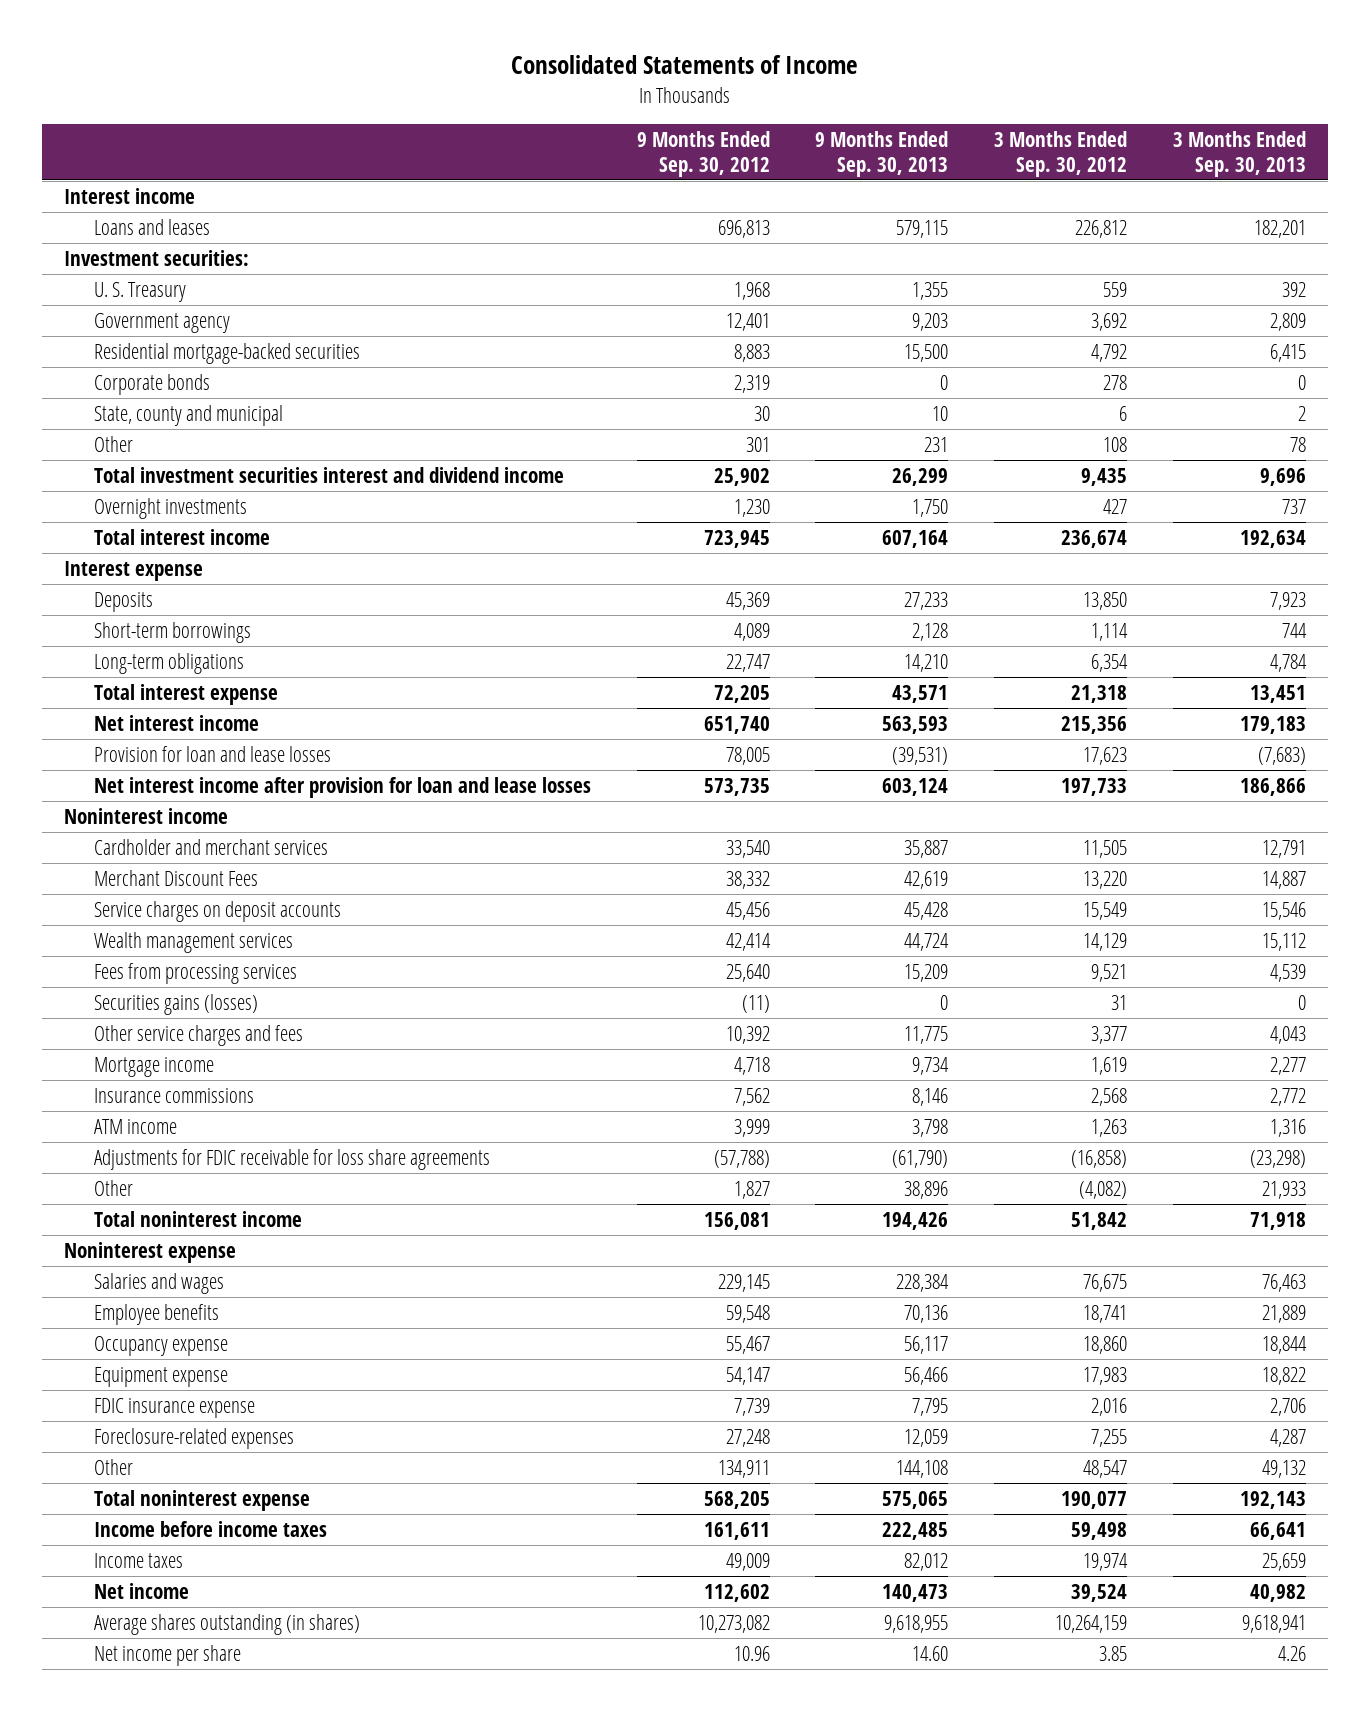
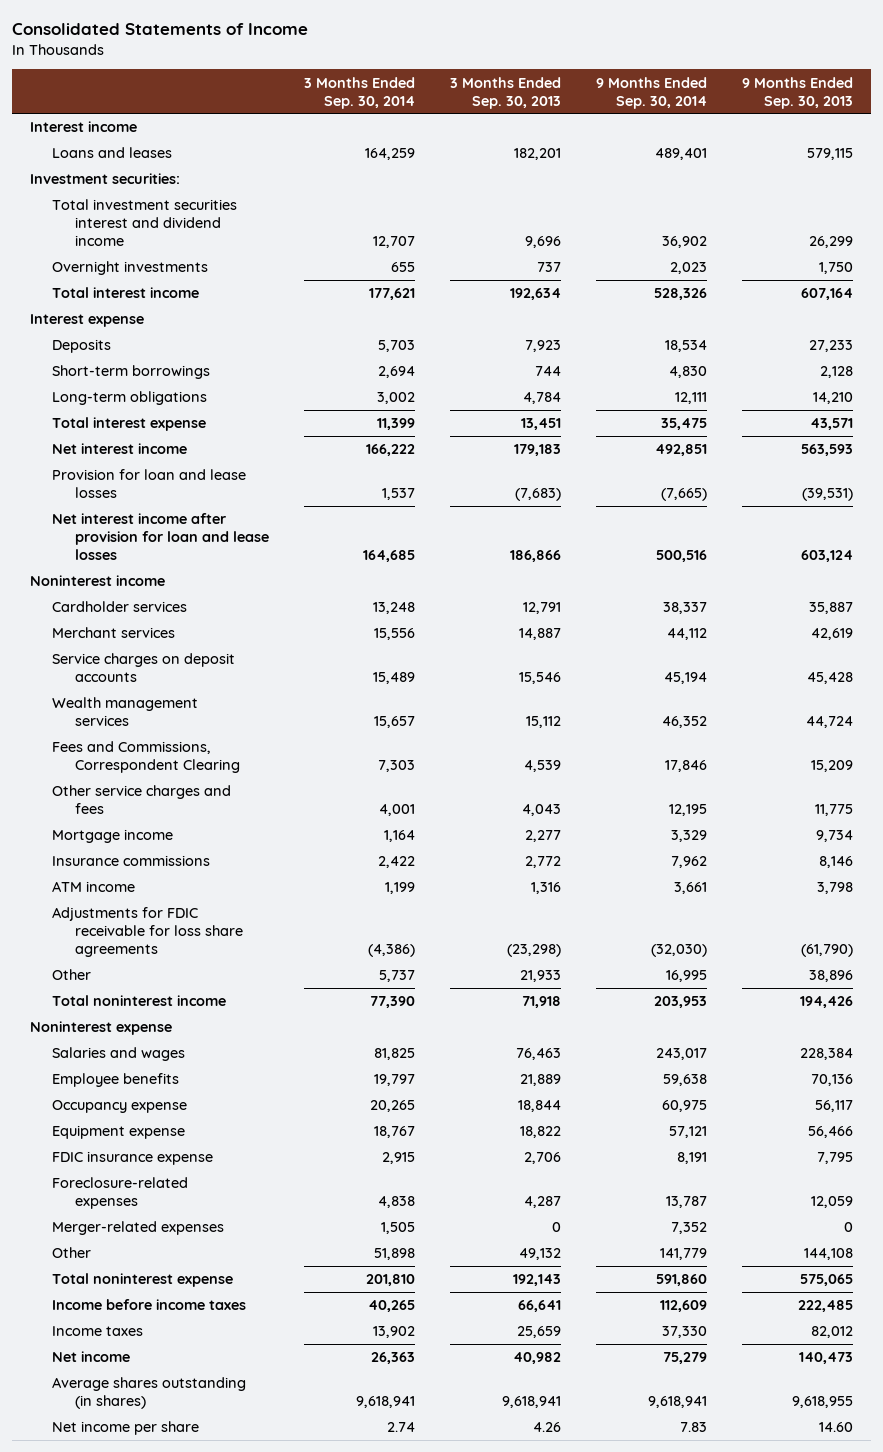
- | 9 Months Ended Sep. 30, 2012 | 9 Months Ended Sep. 30, 2013 | 3 Months Ended Sep. 30, 2012 | 3 Months Ended Sep. 30, 2013
+ | 3 Months Ended Sep. 30, 2014 | 3 Months Ended Sep. 30, 2013 | 9 Months Ended Sep. 30, 2014 | 9 Months Ended Sep. 30, 2013
- U. S. Treasury | 1,968 | 1,355 | 559 | 392
- Government agency | 12,401 | 9,203 | 3,692 | 2,809
- Residential mortgage-backed securities | 8,883 | 15,500 | 4,792 | 6,415
- Corporate bonds | 2,319 | 0 | 278 | 0
- State, county and municipal | 30 | 10 | 6 | 2
- Other | 301 | 231 | 108 | 78
- Cardholder and merchant services | 33,540 | 35,887 | 11,505 | 12,791
- Merchant Discount Fees | 38,332 | 42,619 | 13,220 | 14,887
+ Cardholder services | 13,248 | 12,791 | 38,337 | 35,887
+ Merchant services | 15,556 | 14,887 | 44,112 | 42,619
- Fees from processing services | 25,640 | 15,209 | 9,521 | 4,539
- Securities gains (losses) | (11) | 0 | 31 | 0
+ Fees and Commissions, Correspondent Clearing | 7,303 | 4,539 | 17,846 | 15,209
+ Merger-related expenses | 1,505 | 0 | 7,352 | 0

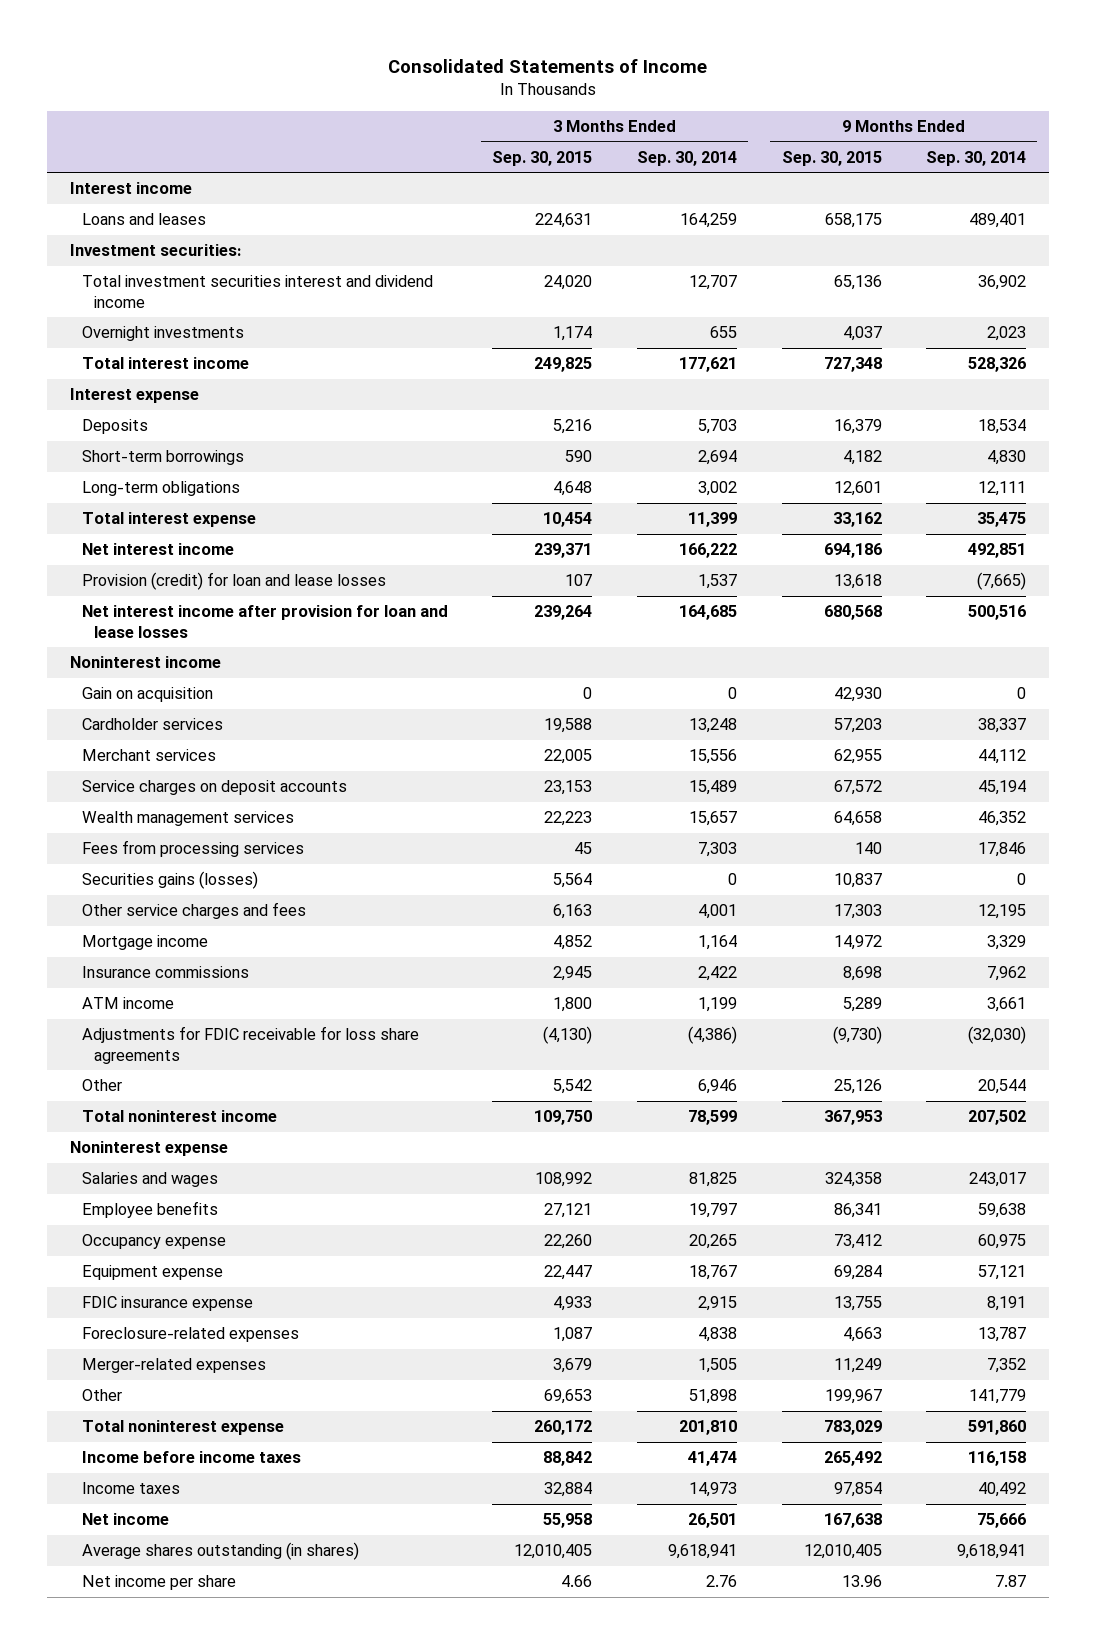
- | 3 Months Ended Sep. 30, 2014 | 3 Months Ended Sep. 30, 2013 | 9 Months Ended Sep. 30, 2014 | 9 Months Ended Sep. 30, 2013
+ | 3 Months Ended Sep. 30, 2015 | 3 Months Ended Sep. 30, 2014 | 9 Months Ended Sep. 30, 2015 | 9 Months Ended Sep. 30, 2014
- Provision for loan and lease losses | 1,537 | (7,683) | (7,665) | (39,531)
+ Provision (credit) for loan and lease losses | 107 | 1,537 | 13,618 | (7,665)
+ Gain on acquisition | 0 | 0 | 42,930 | 0
- Fees and Commissions, Correspondent Clearing | 7,303 | 4,539 | 17,846 | 15,209
+ Fees from processing services | 45 | 7,303 | 140 | 17,846
+ Securities gains (losses) | 5,564 | 0 | 10,837 | 0
- Other | 5,737 | 21,933 | 16,995 | 38,896
- Total noninterest income | 77,390 | 71,918 | 203,953 | 194,426
+ Other | 5,542 | 6,946 | 25,126 | 20,544
+ Total noninterest income | 109,750 | 78,599 | 367,953 | 207,502
- Income before income taxes | 40,265 | 66,641 | 112,609 | 222,485
- Income taxes | 13,902 | 25,659 | 37,330 | 82,012
- Net income | 26,363 | 40,982 | 75,279 | 140,473
+ Income before income taxes | 88,842 | 41,474 | 265,492 | 116,158
+ Income taxes | 32,884 | 14,973 | 97,854 | 40,492
+ Net income | 55,958 | 26,501 | 167,638 | 75,666
- Net income per share | 2.74 | 4.26 | 7.83 | 14.60
+ Net income per share | 4.66 | 2.76 | 13.96 | 7.87

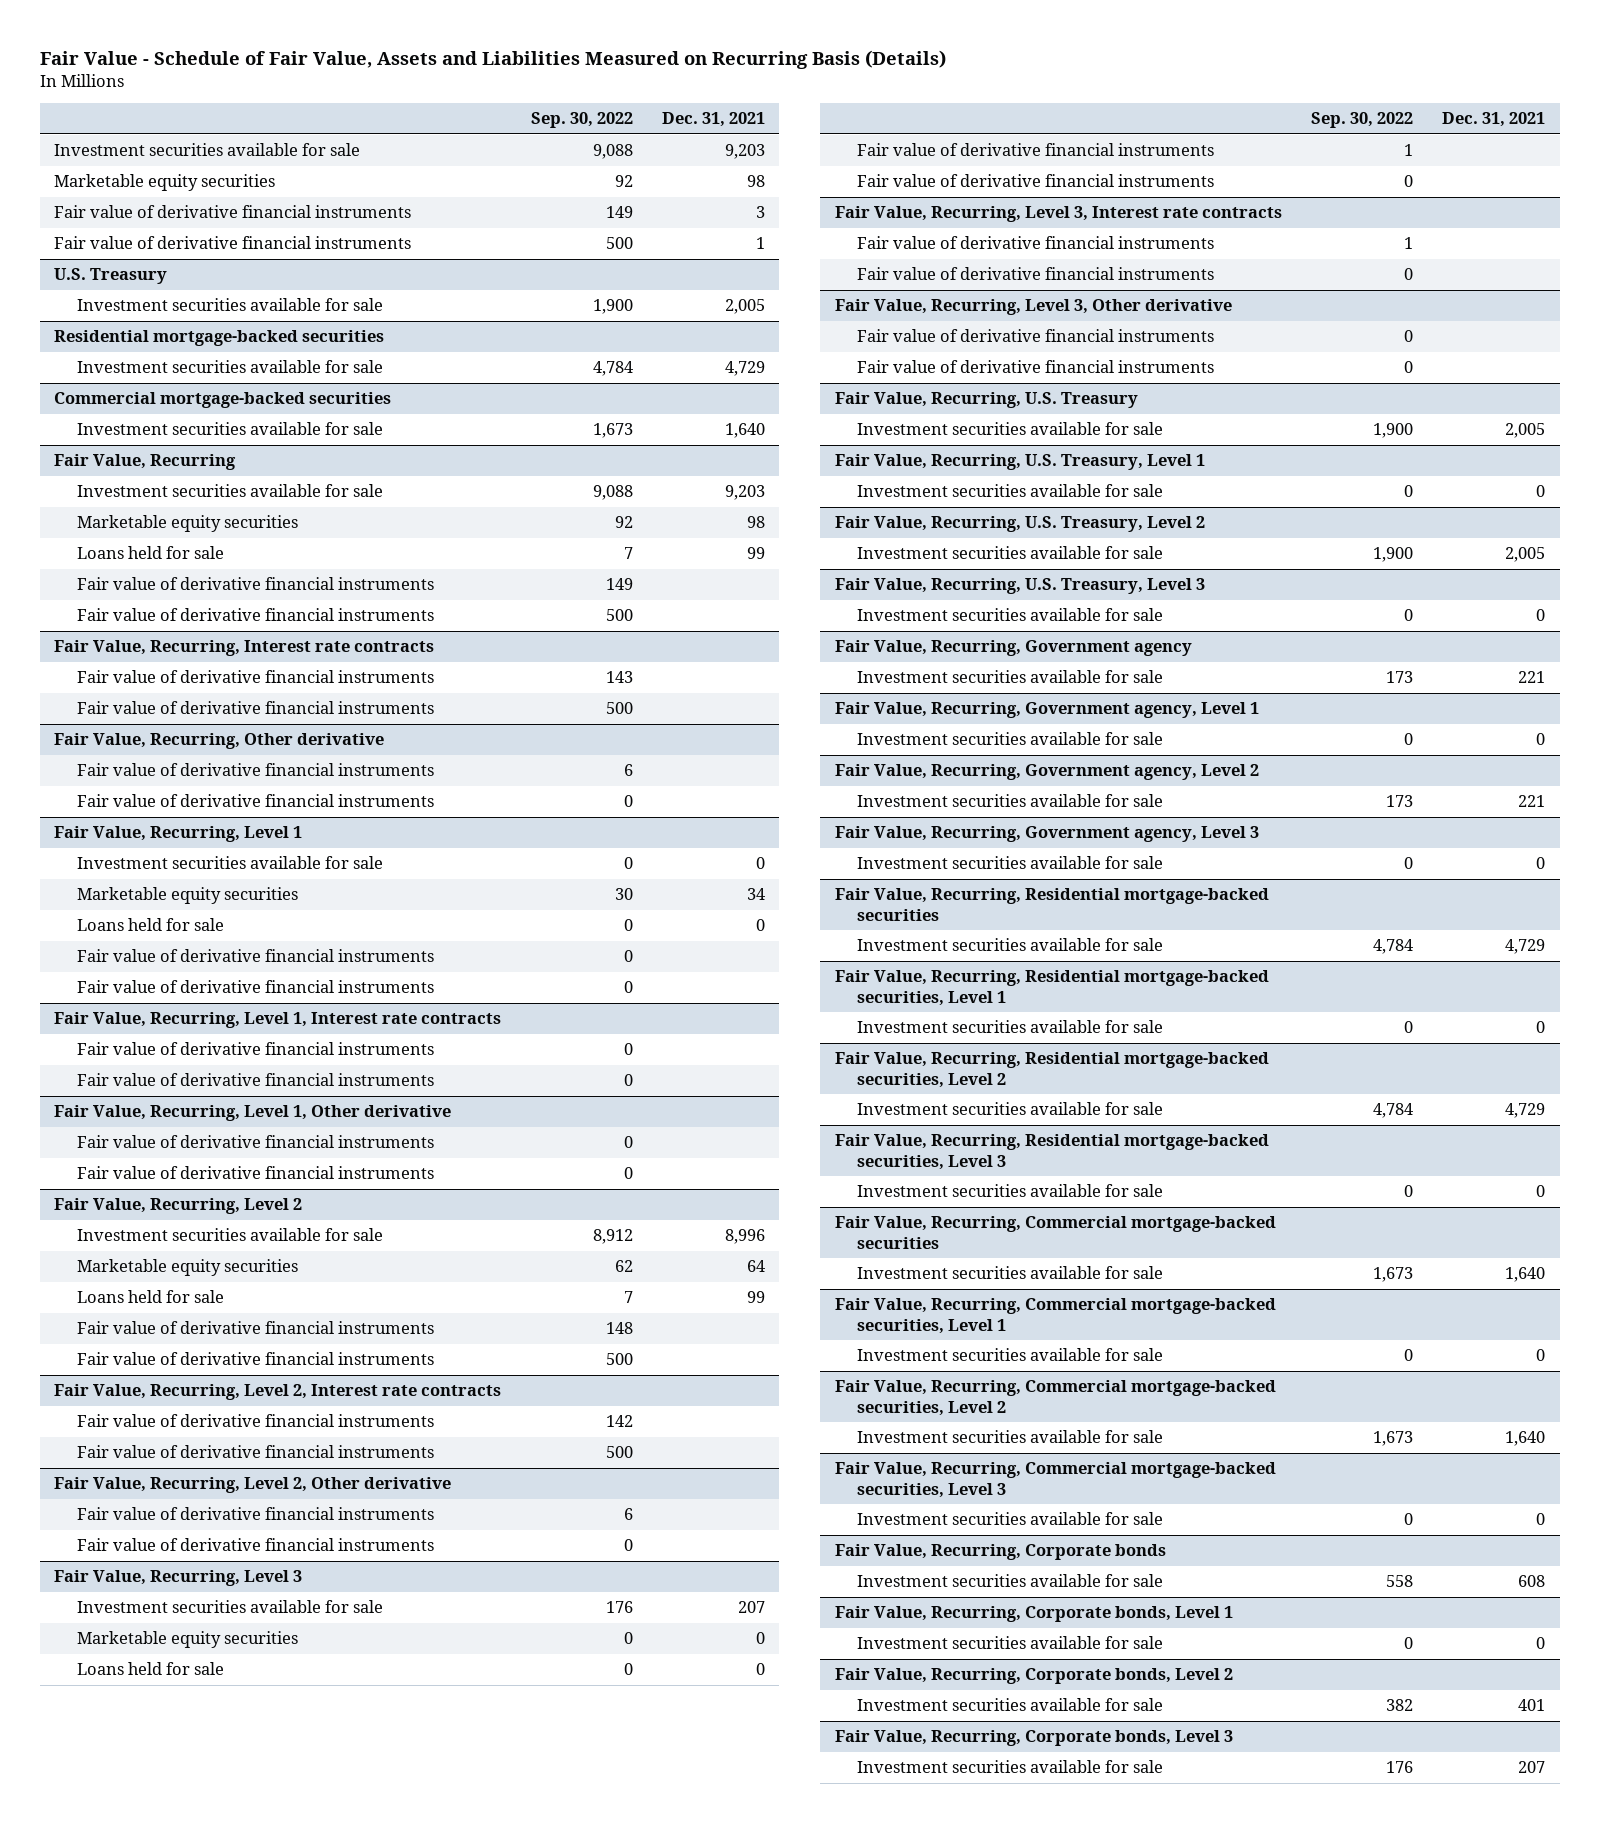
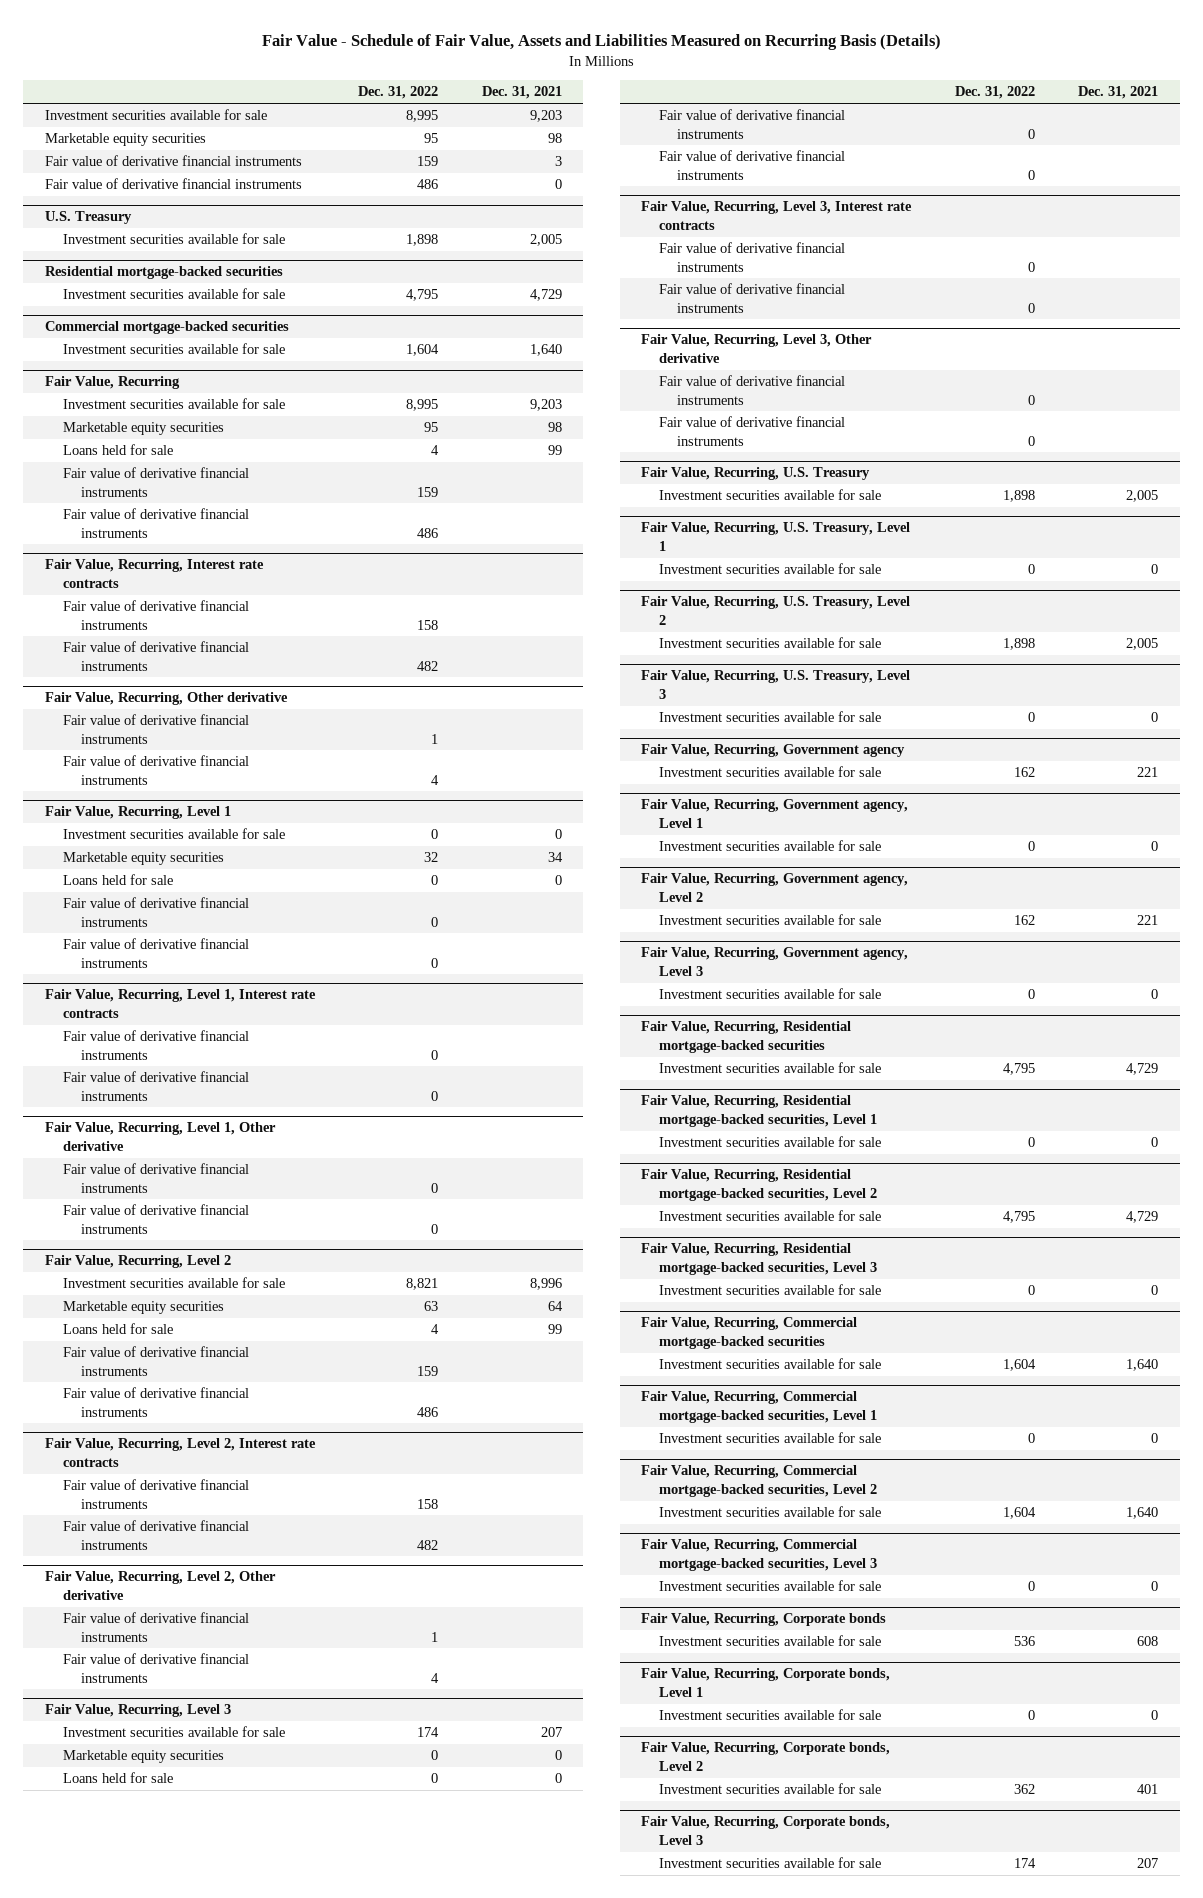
- | Sep. 30, 2022 | Dec. 31, 2021
+ | Dec. 31, 2022 | Dec. 31, 2021
- Fair value of derivative financial instruments | 500 | 1
+ Fair value of derivative financial instruments | 486 | 0

